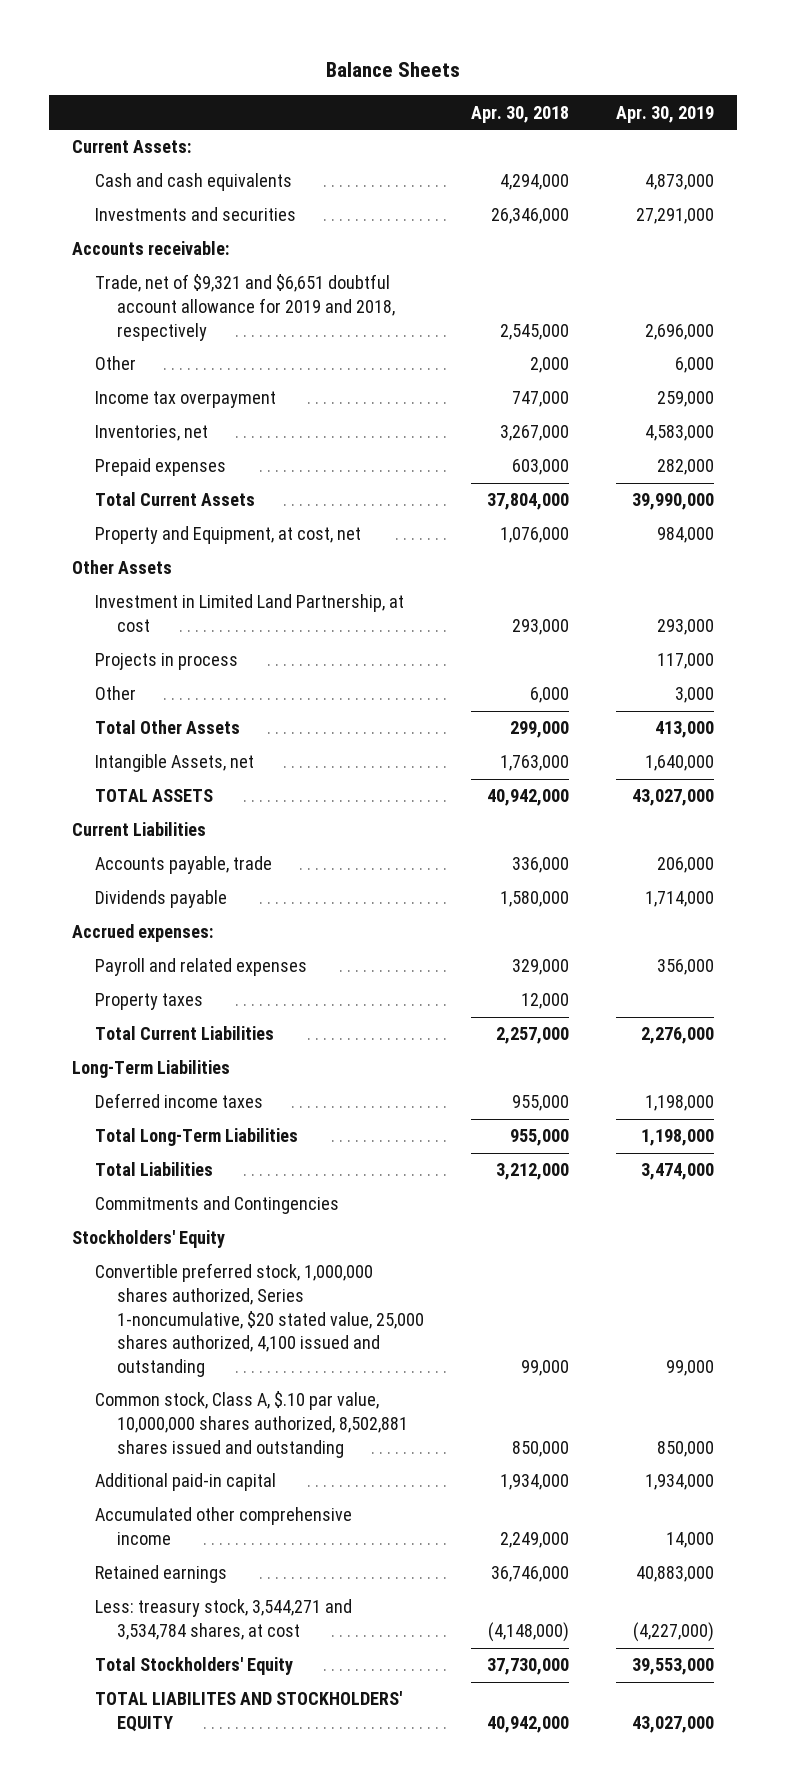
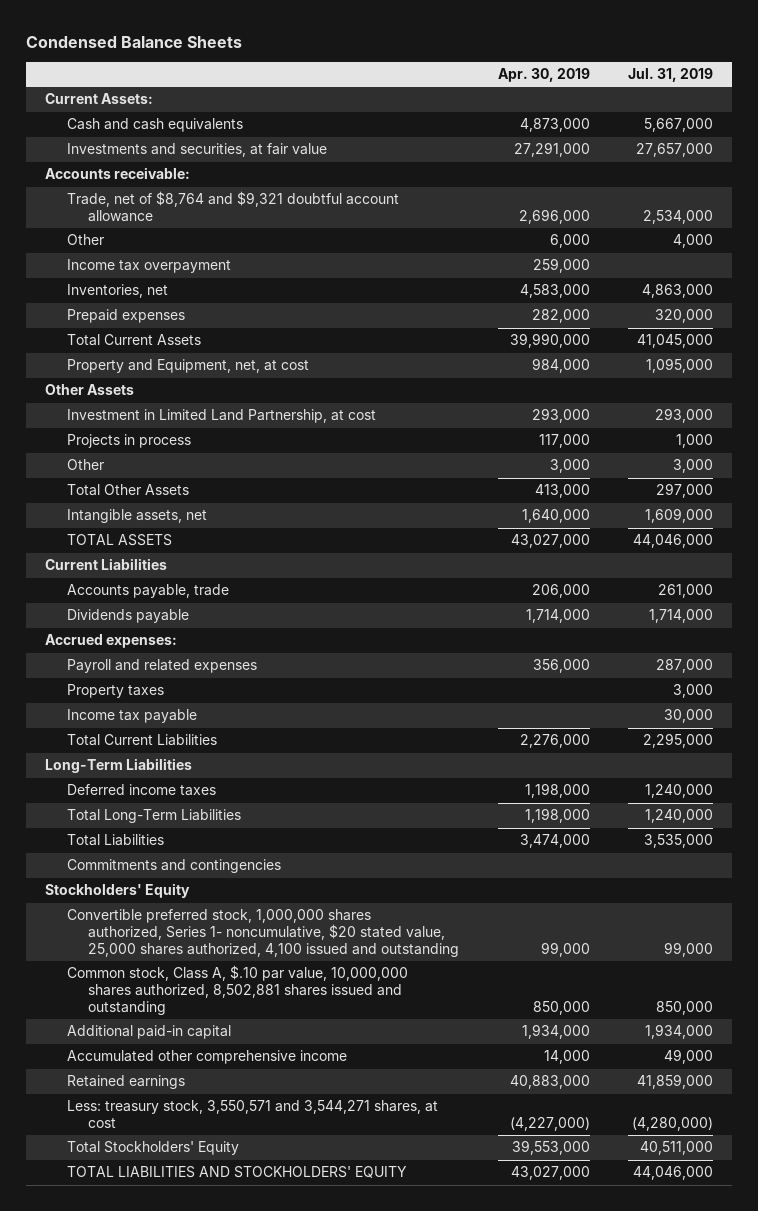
- Balance Sheets
+ Condensed Balance Sheets
- | Apr. 30, 2018 | Apr. 30, 2019
+ | Apr. 30, 2019 | Jul. 31, 2019
- Investments and securities | 26,346,000 | 27,291,000
+ Investments and securities, at fair value | 27,291,000 | 27,657,000
- Trade, net of $9,321 and $6,651 doubtful account allowance for 2019 and 2018, respectively | 2,545,000 | 2,696,000
+ Trade, net of $8,764 and $9,321 doubtful account allowance | 2,696,000 | 2,534,000
- Property and Equipment, at cost, net | 1,076,000 | 984,000
+ Property and Equipment, net, at cost | 984,000 | 1,095,000
- Intangible Assets, net | 1,763,000 | 1,640,000
+ Intangible assets, net | 1,640,000 | 1,609,000
+ Income tax payable | | 30,000
- Commitments and Contingencies
+ Commitments and contingencies
- Convertible preferred stock, 1,000,000 shares authorized, Series 1-noncumulative, $20 stated value, 25,000 shares authorized, 4,100 issued and outstanding | 99,000 | 99,000
+ Convertible preferred stock, 1,000,000 shares authorized, Series 1- noncumulative, $20 stated value, 25,000 shares authorized, 4,100 issued and outstanding | 99,000 | 99,000
- Less: treasury stock, 3,544,271 and 3,534,784 shares, at cost | (4,148,000) | (4,227,000)
+ Less: treasury stock, 3,550,571 and 3,544,271 shares, at cost | (4,227,000) | (4,280,000)
- TOTAL LIABILITES AND STOCKHOLDERS' EQUITY | 40,942,000 | 43,027,000
+ TOTAL LIABILITIES AND STOCKHOLDERS' EQUITY | 43,027,000 | 44,046,000

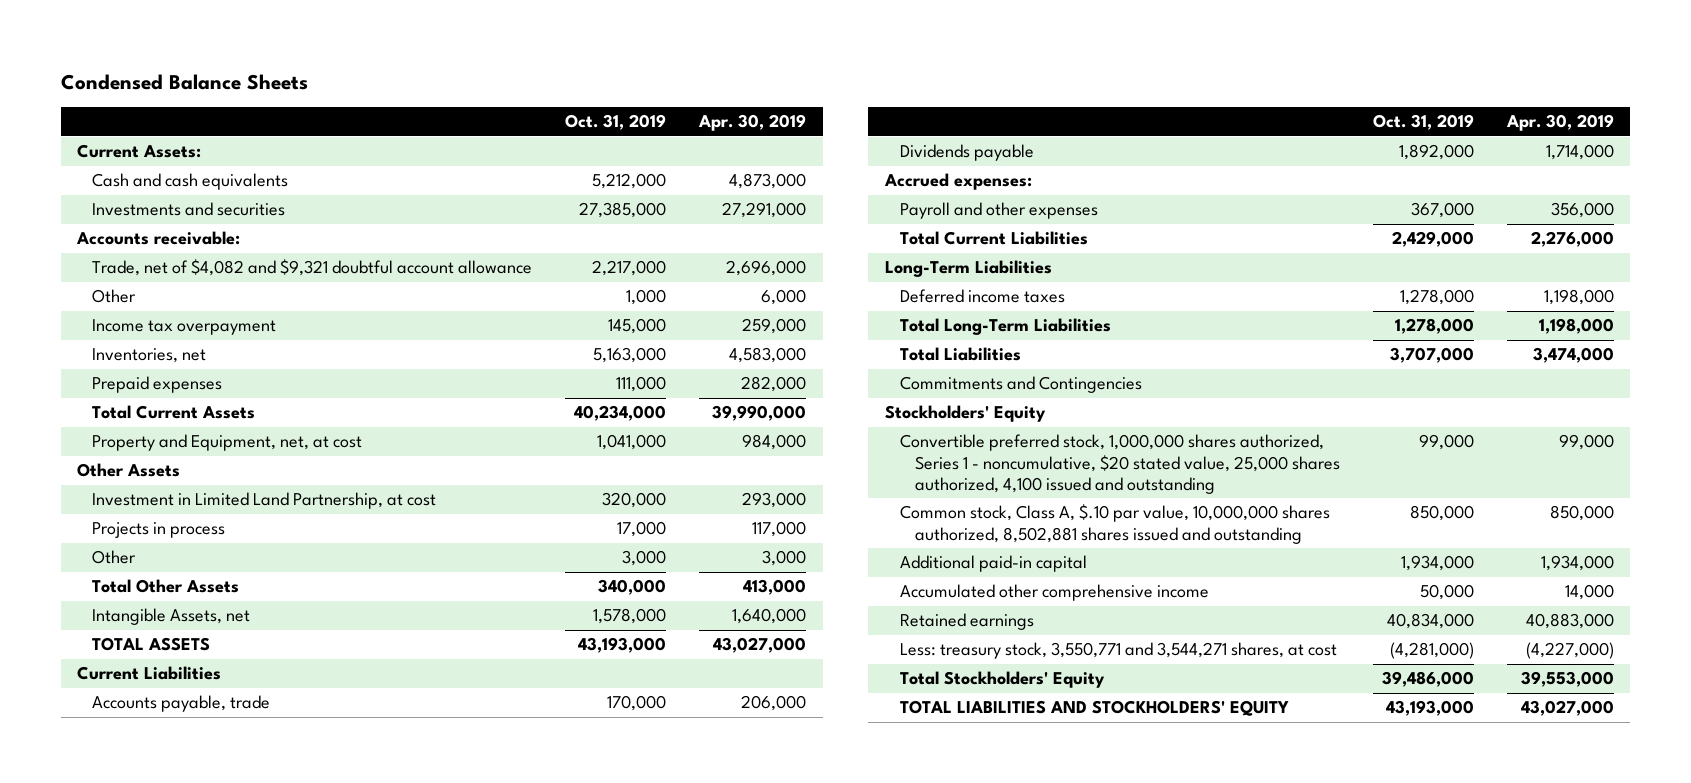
- | Apr. 30, 2019 | Jul. 31, 2019
+ | Oct. 31, 2019 | Apr. 30, 2019
- Investments and securities, at fair value | 27,291,000 | 27,657,000
+ Investments and securities | 27,385,000 | 27,291,000
- Trade, net of $8,764 and $9,321 doubtful account allowance | 2,696,000 | 2,534,000
+ Trade, net of $4,082 and $9,321 doubtful account allowance | 2,217,000 | 2,696,000
- Intangible assets, net | 1,640,000 | 1,609,000
+ Intangible Assets, net | 1,578,000 | 1,640,000
- Payroll and related expenses | 356,000 | 287,000
- Property taxes | | 3,000
- Income tax payable | | 30,000
+ Payroll and other expenses | 367,000 | 356,000
- Commitments and contingencies
+ Commitments and Contingencies
- Convertible preferred stock, 1,000,000 shares authorized, Series 1- noncumulative, $20 stated value, 25,000 shares authorized, 4,100 issued and outstanding | 99,000 | 99,000
+ Convertible preferred stock, 1,000,000 shares authorized, Series 1 - noncumulative, $20 stated value, 25,000 shares authorized, 4,100 issued and outstanding | 99,000 | 99,000
- Less: treasury stock, 3,550,571 and 3,544,271 shares, at cost | (4,227,000) | (4,280,000)
+ Less: treasury stock, 3,550,771 and 3,544,271 shares, at cost | (4,281,000) | (4,227,000)

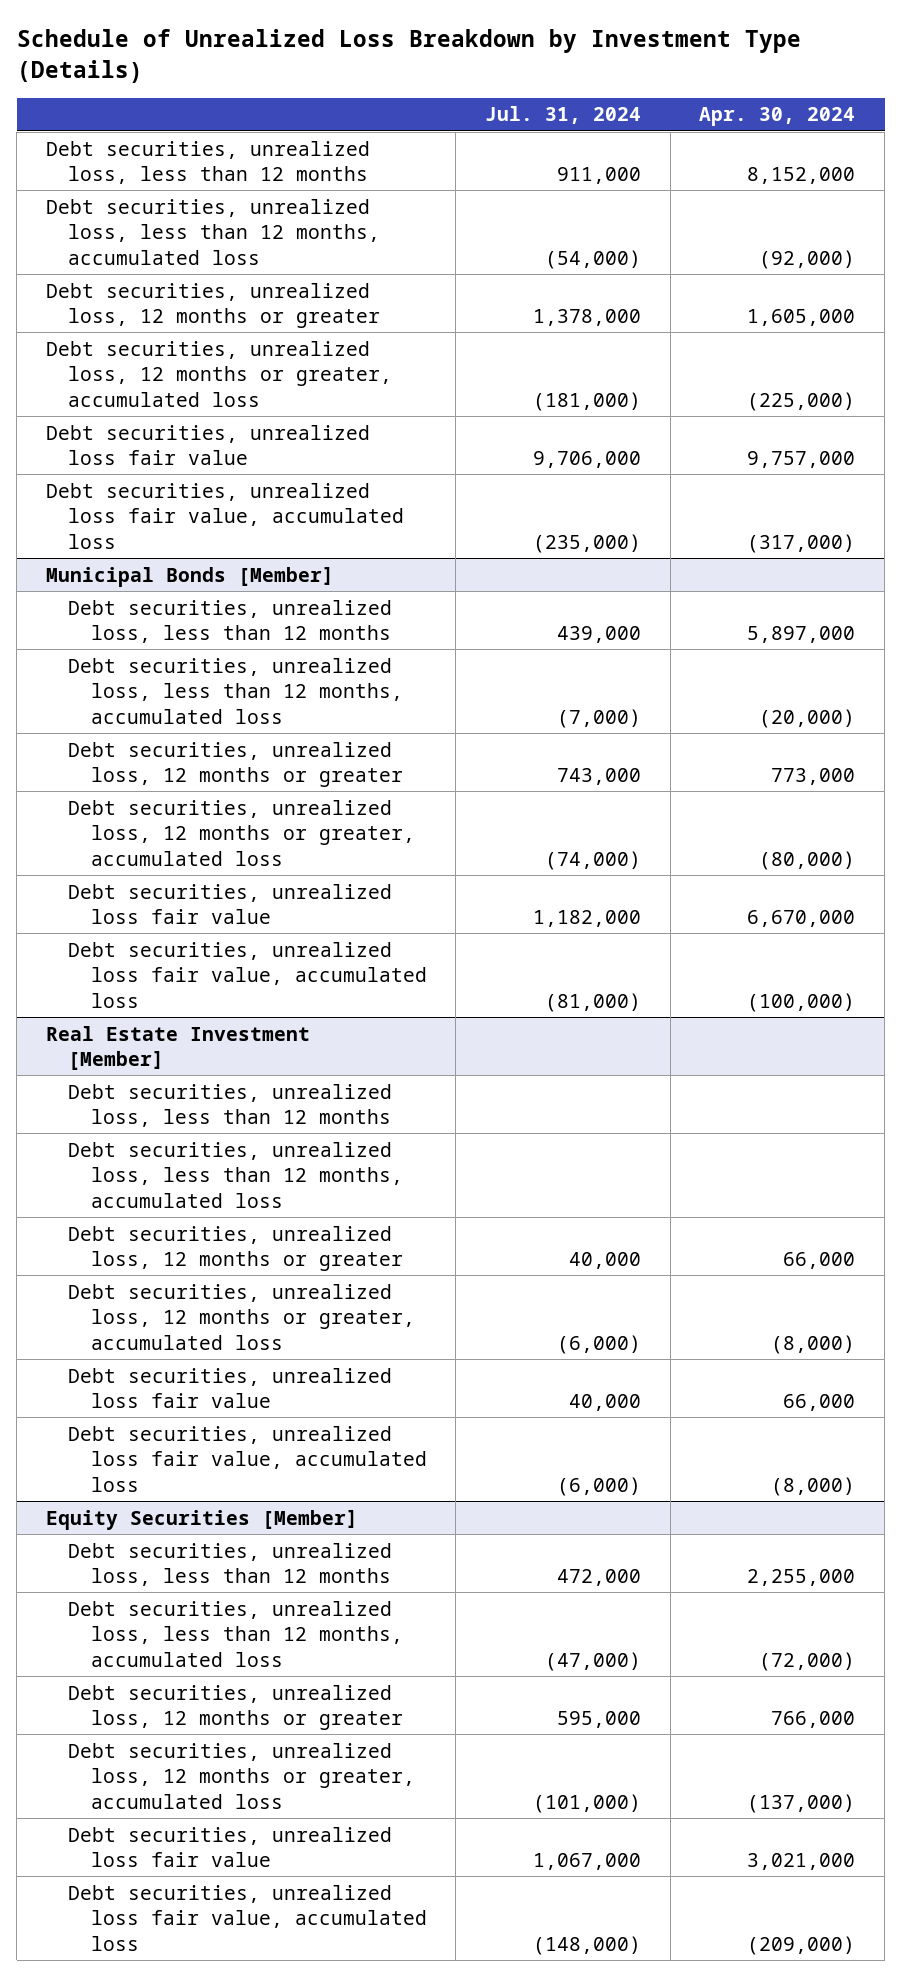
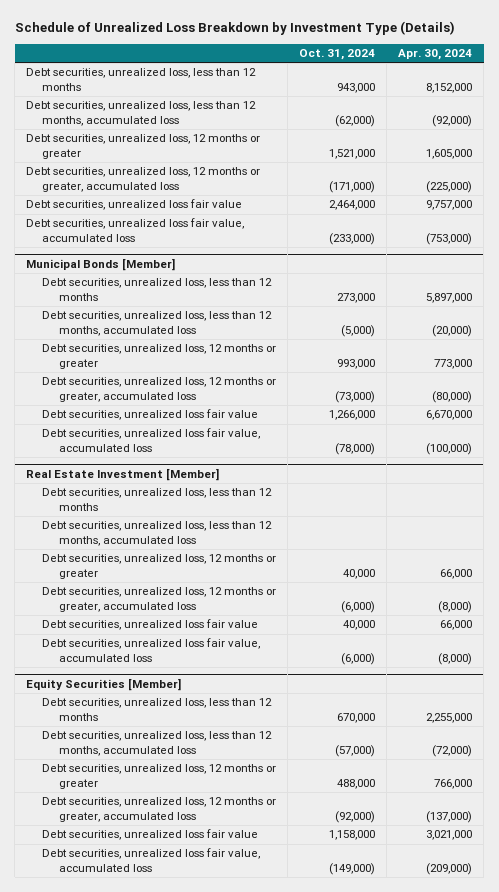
- | Jul. 31, 2024 | Apr. 30, 2024
+ | Oct. 31, 2024 | Apr. 30, 2024
- Debt securities, unrealized loss fair value, accumulated loss | (235,000) | (317,000)
+ Debt securities, unrealized loss fair value, accumulated loss | (233,000) | (753,000)

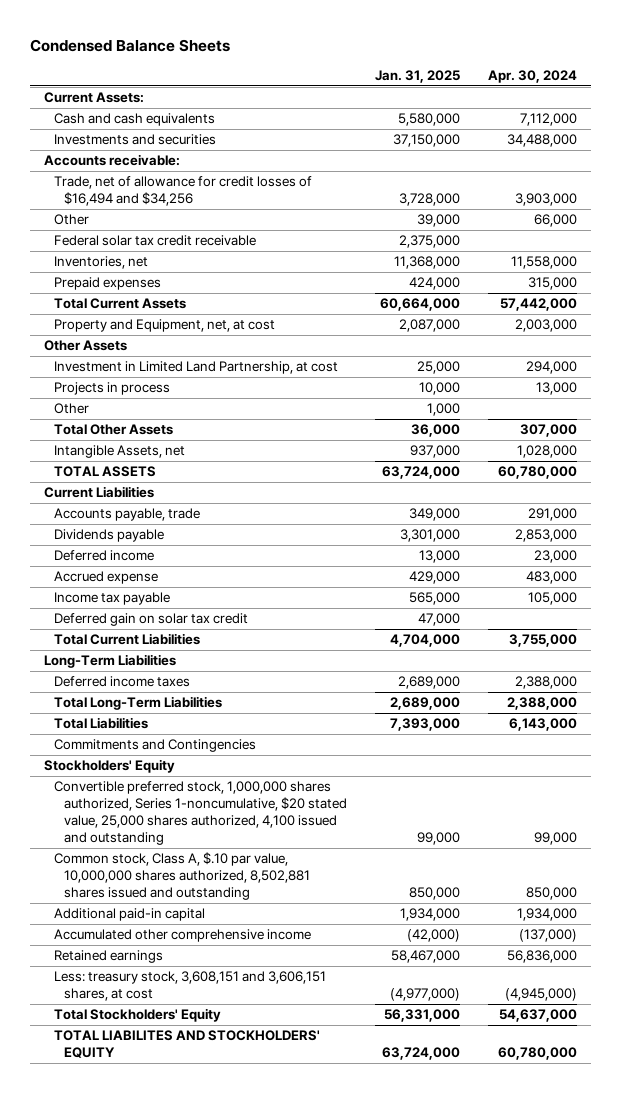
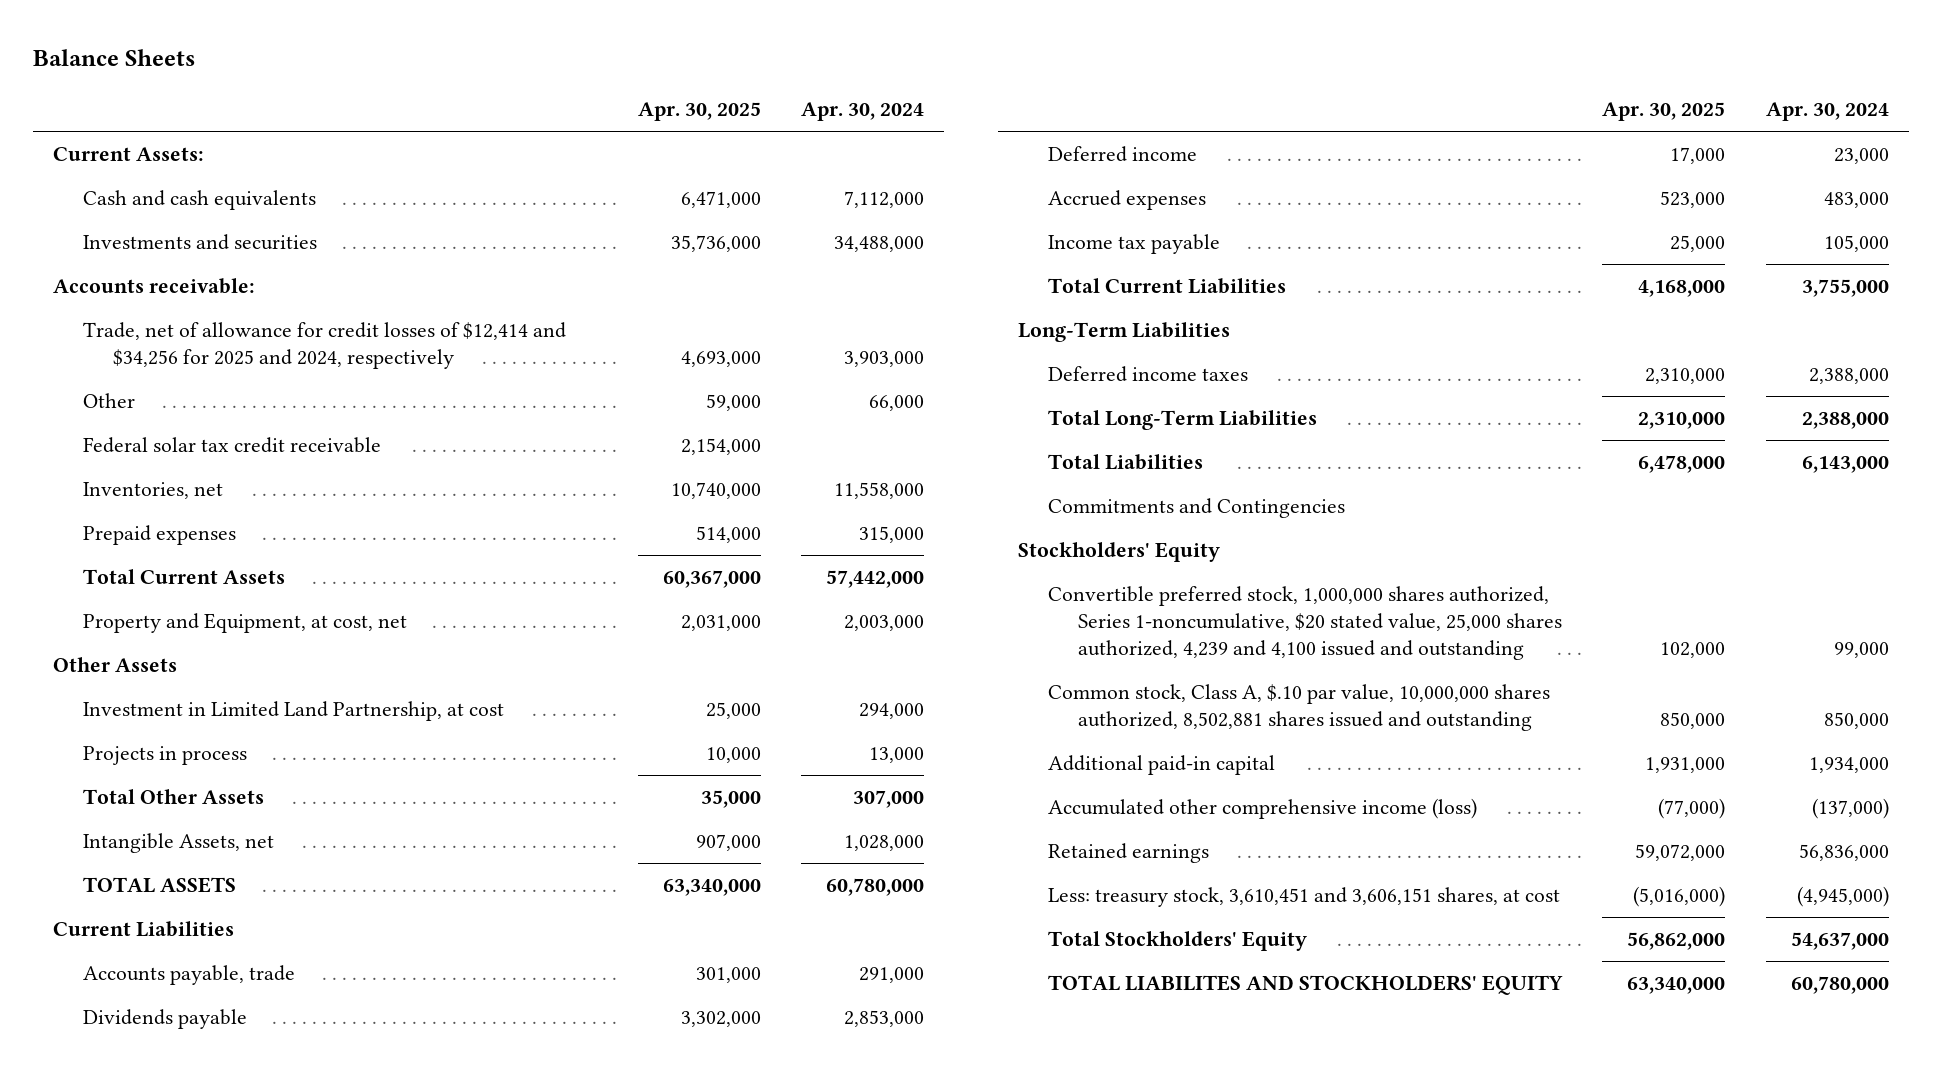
- Condensed Balance Sheets
+ Balance Sheets
- | Jan. 31, 2025 | Apr. 30, 2024
+ | Apr. 30, 2025 | Apr. 30, 2024
- Trade, net of allowance for credit losses of $16,494 and $34,256 | 3,728,000 | 3,903,000
+ Trade, net of allowance for credit losses of $12,414 and $34,256 for 2025 and 2024, respectively | 4,693,000 | 3,903,000
- Property and Equipment, net, at cost | 2,087,000 | 2,003,000
+ Property and Equipment, at cost, net | 2,031,000 | 2,003,000
- Other | 1,000 |
- Accrued expense | 429,000 | 483,000
+ Accrued expenses | 523,000 | 483,000
- Deferred gain on solar tax credit | 47,000 |
- Convertible preferred stock, 1,000,000 shares authorized, Series 1-noncumulative, $20 stated value, 25,000 shares authorized, 4,100 issued and outstanding | 99,000 | 99,000
+ Convertible preferred stock, 1,000,000 shares authorized, Series 1-noncumulative, $20 stated value, 25,000 shares authorized, 4,239 and 4,100 issued and outstanding | 102,000 | 99,000
- Accumulated other comprehensive income | (42,000) | (137,000)
+ Accumulated other comprehensive income (loss) | (77,000) | (137,000)
- Less: treasury stock, 3,608,151 and 3,606,151 shares, at cost | (4,977,000) | (4,945,000)
+ Less: treasury stock, 3,610,451 and 3,606,151 shares, at cost | (5,016,000) | (4,945,000)

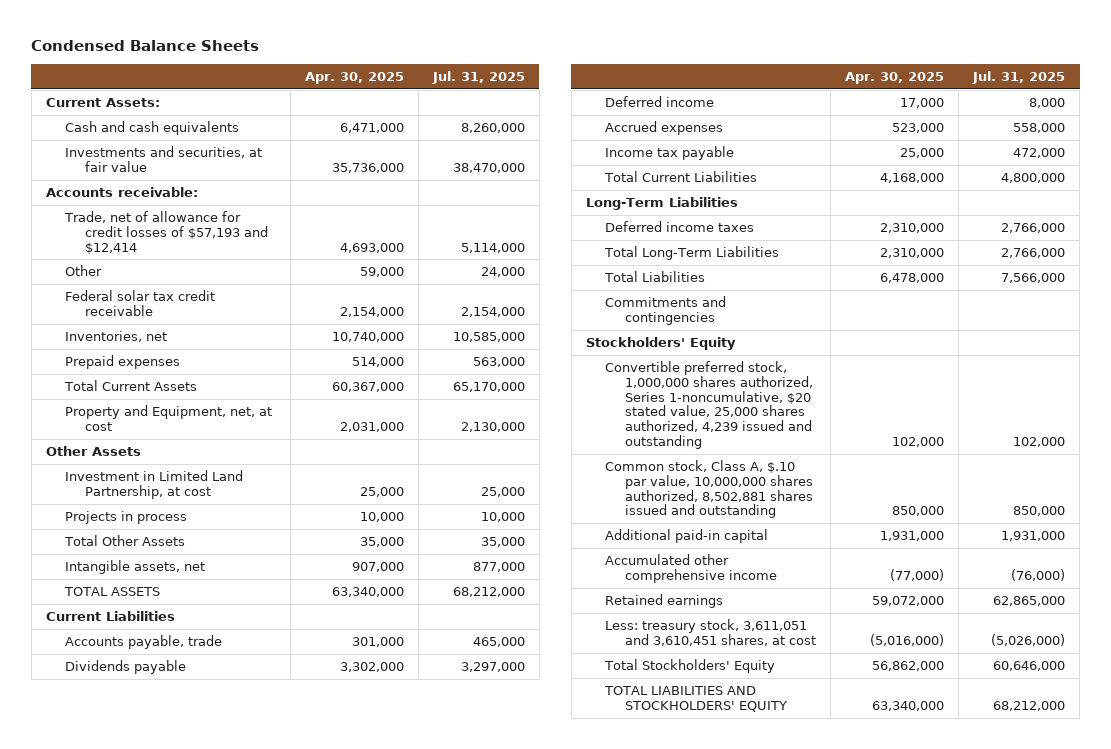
- Balance Sheets
+ Condensed Balance Sheets
- | Apr. 30, 2025 | Apr. 30, 2024
+ | Apr. 30, 2025 | Jul. 31, 2025
- Investments and securities | 35,736,000 | 34,488,000
+ Investments and securities, at fair value | 35,736,000 | 38,470,000
- Trade, net of allowance for credit losses of $12,414 and $34,256 for 2025 and 2024, respectively | 4,693,000 | 3,903,000
+ Trade, net of allowance for credit losses of $57,193 and $12,414 | 4,693,000 | 5,114,000
- Property and Equipment, at cost, net | 2,031,000 | 2,003,000
+ Property and Equipment, net, at cost | 2,031,000 | 2,130,000
- Intangible Assets, net | 907,000 | 1,028,000
+ Intangible assets, net | 907,000 | 877,000
- Commitments and Contingencies
+ Commitments and contingencies
- Convertible preferred stock, 1,000,000 shares authorized, Series 1-noncumulative, $20 stated value, 25,000 shares authorized, 4,239 and 4,100 issued and outstanding | 102,000 | 99,000
+ Convertible preferred stock, 1,000,000 shares authorized, Series 1-noncumulative, $20 stated value, 25,000 shares authorized, 4,239 issued and outstanding | 102,000 | 102,000
- Accumulated other comprehensive income (loss) | (77,000) | (137,000)
+ Accumulated other comprehensive income | (77,000) | (76,000)
- Less: treasury stock, 3,610,451 and 3,606,151 shares, at cost | (5,016,000) | (4,945,000)
+ Less: treasury stock, 3,611,051 and 3,610,451 shares, at cost | (5,016,000) | (5,026,000)
- TOTAL LIABILITES AND STOCKHOLDERS' EQUITY | 63,340,000 | 60,780,000
+ TOTAL LIABILITIES AND STOCKHOLDERS' EQUITY | 63,340,000 | 68,212,000

